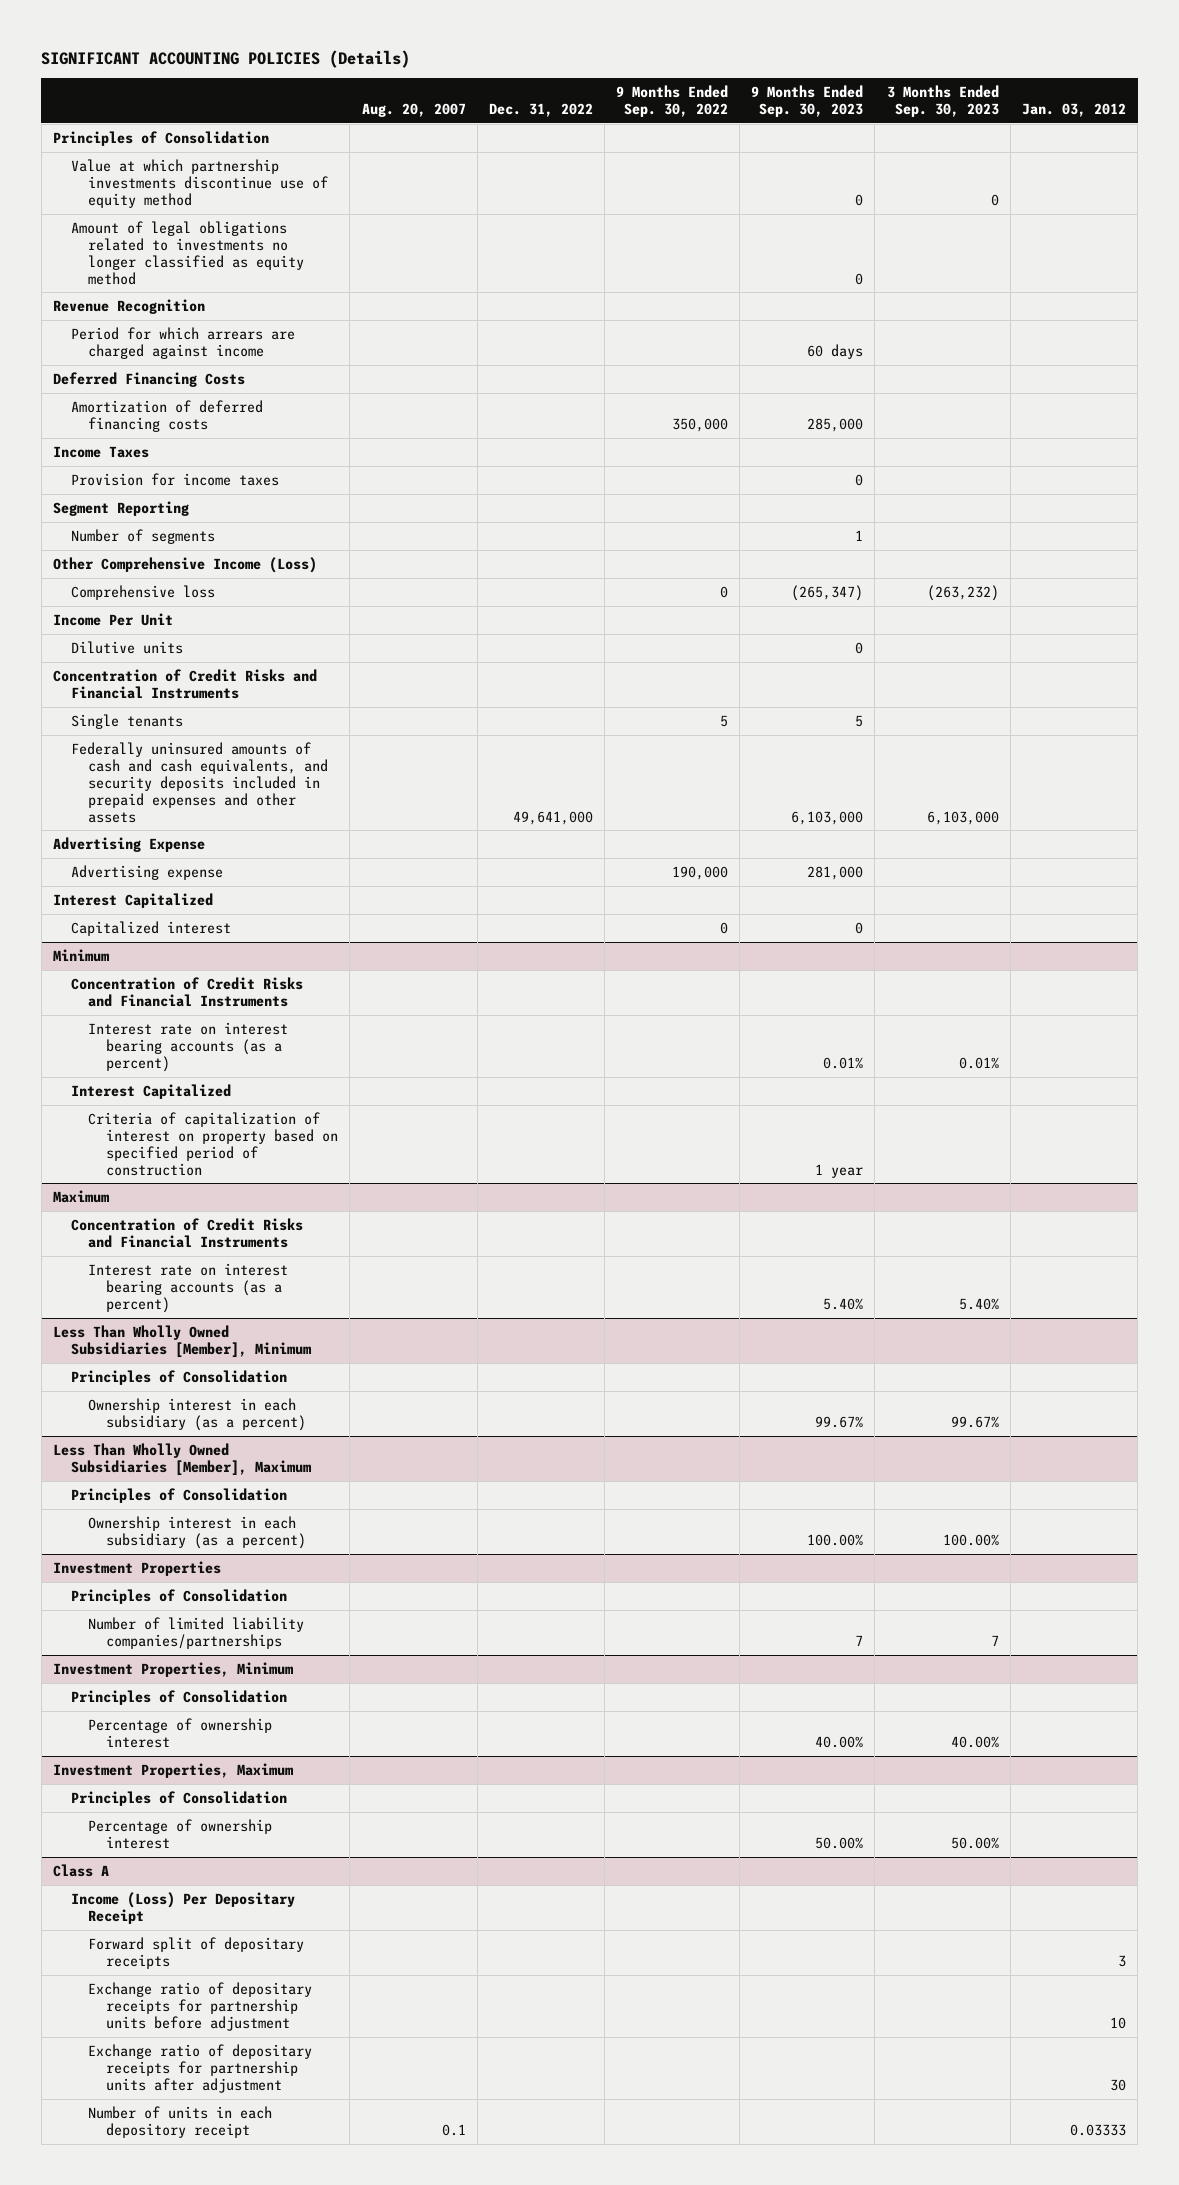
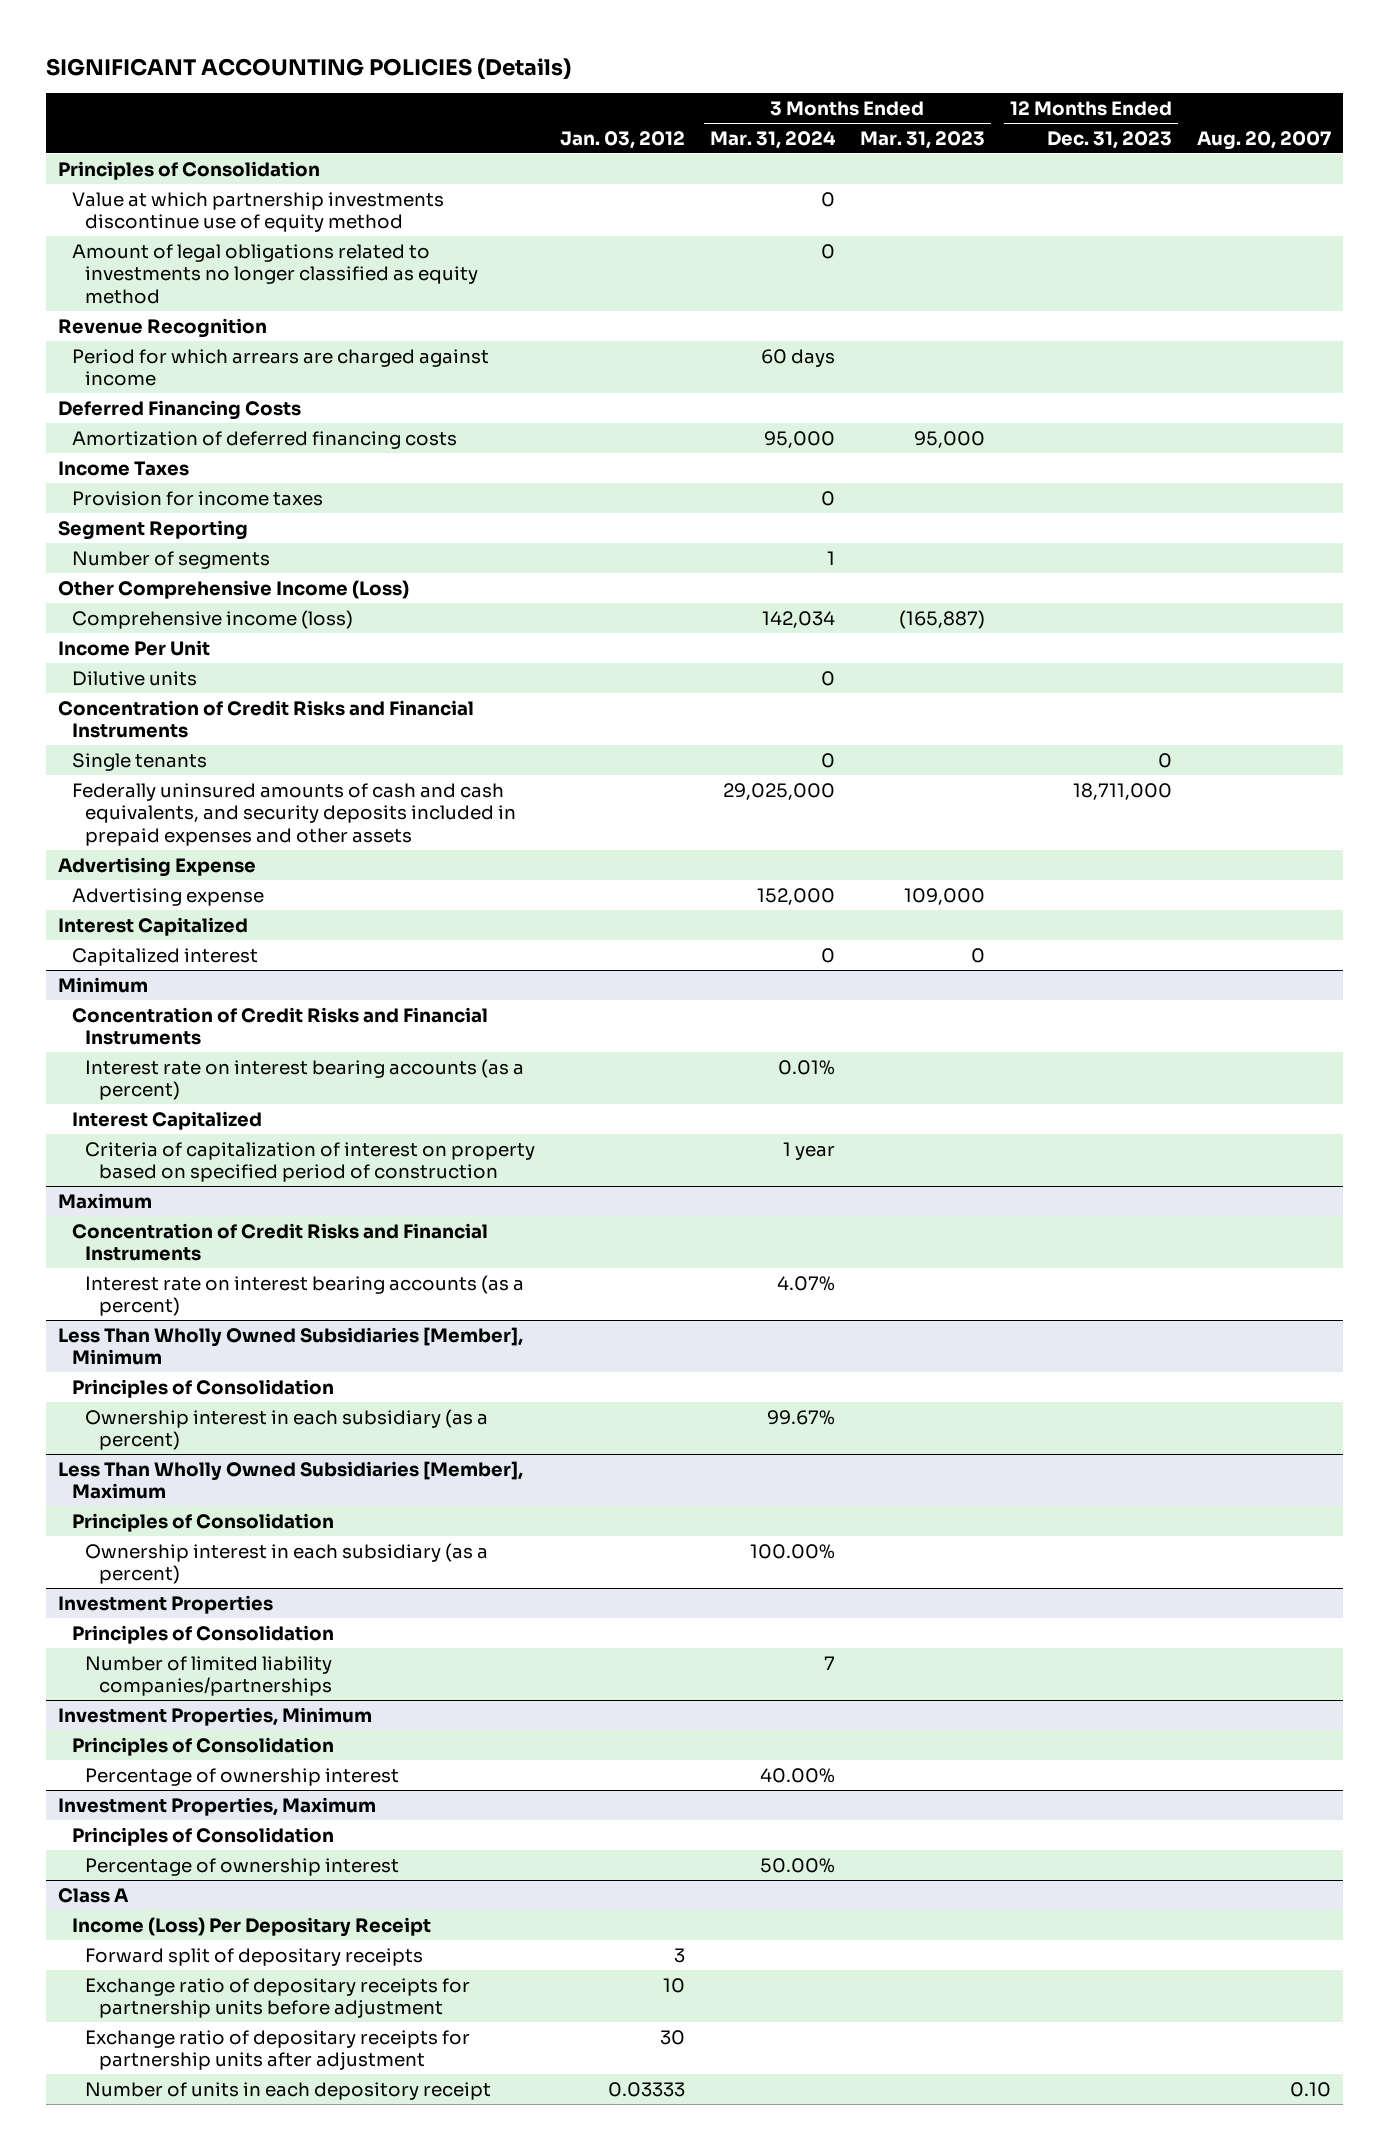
- | Aug. 20, 2007 | Dec. 31, 2022 | 9 Months Ended Sep. 30, 2022 | 9 Months Ended Sep. 30, 2023 | 3 Months Ended Sep. 30, 2023 | Jan. 03, 2012
+ | Jan. 03, 2012 | 3 Months Ended Mar. 31, 2024 | 3 Months Ended Mar. 31, 2023 | 12 Months Ended Dec. 31, 2023 | Aug. 20, 2007
- Comprehensive loss | | | 0 | (265,347) | (263,232) |
+ Comprehensive income (loss) | | 142,034 | (165,887) | |
@ Class A
- Number of units in each depository receipt | 0.1 | | | | | 0.03333
+ Number of units in each depository receipt | 0.03333 | | | | 0.10

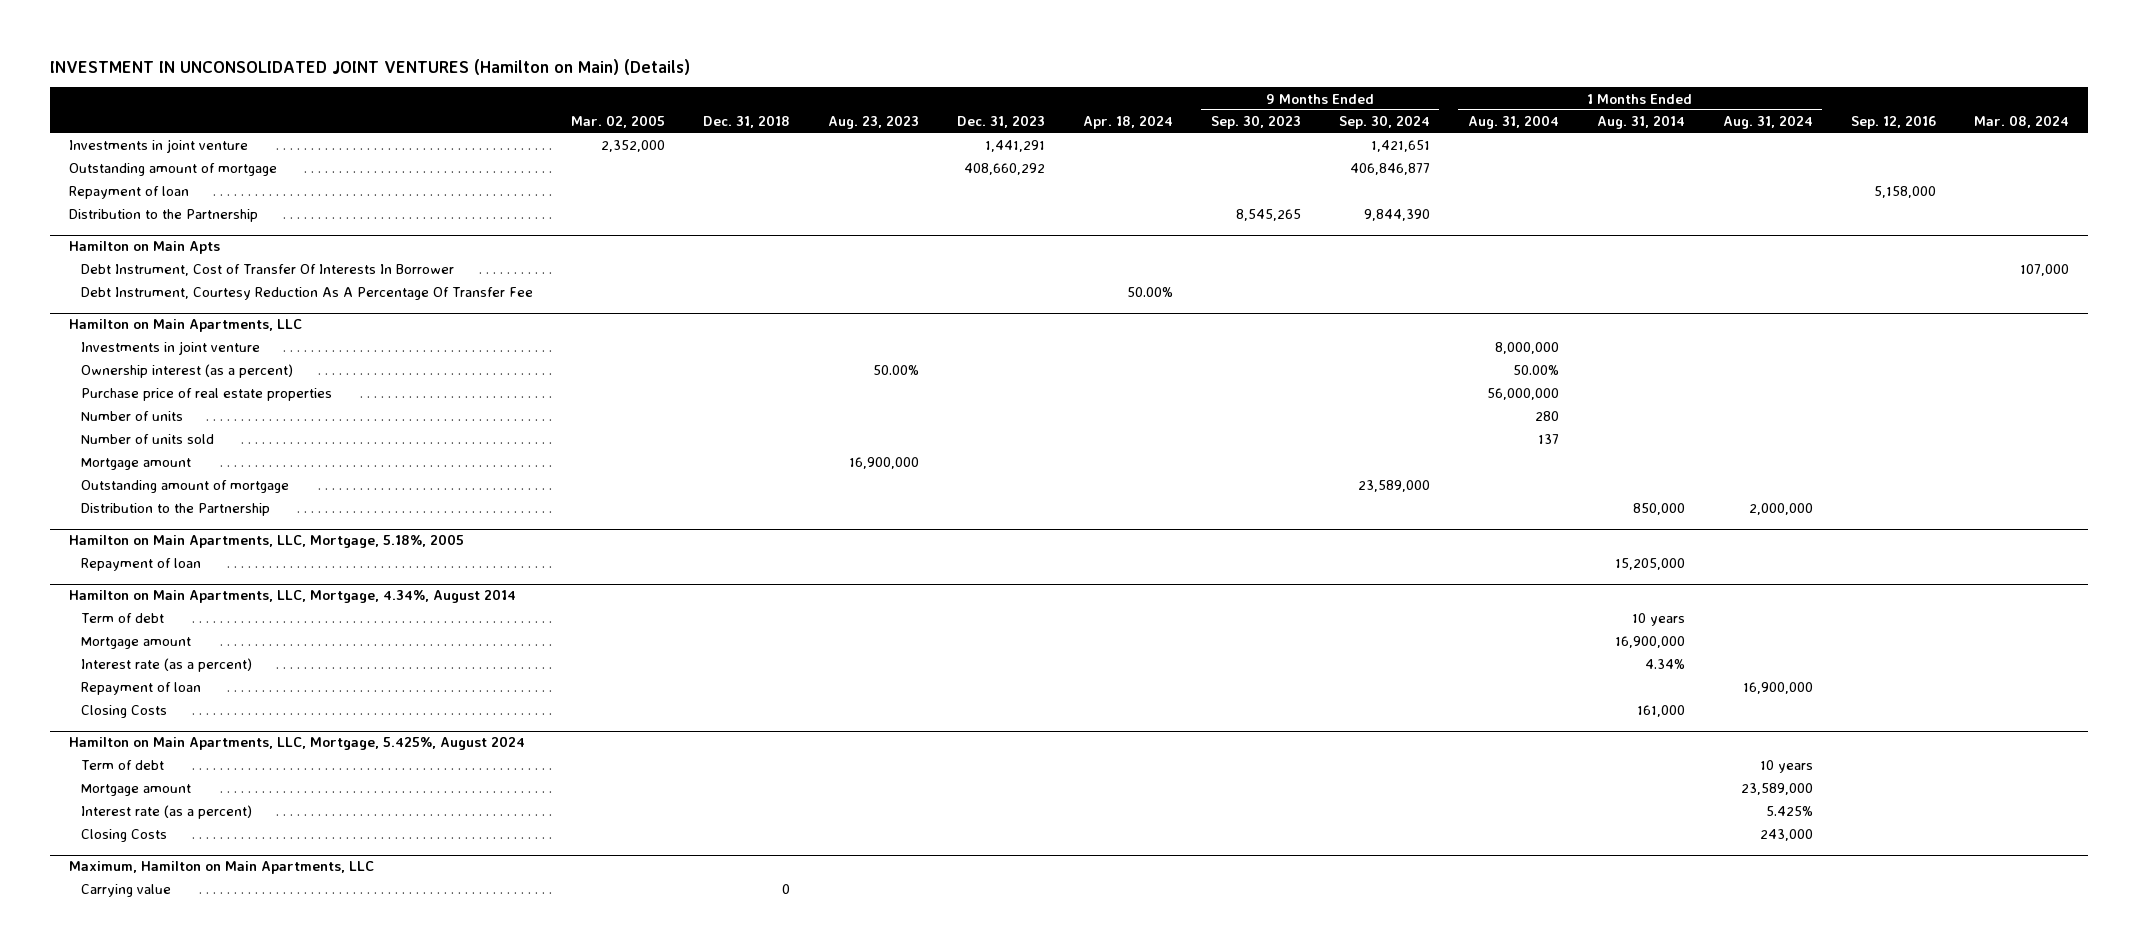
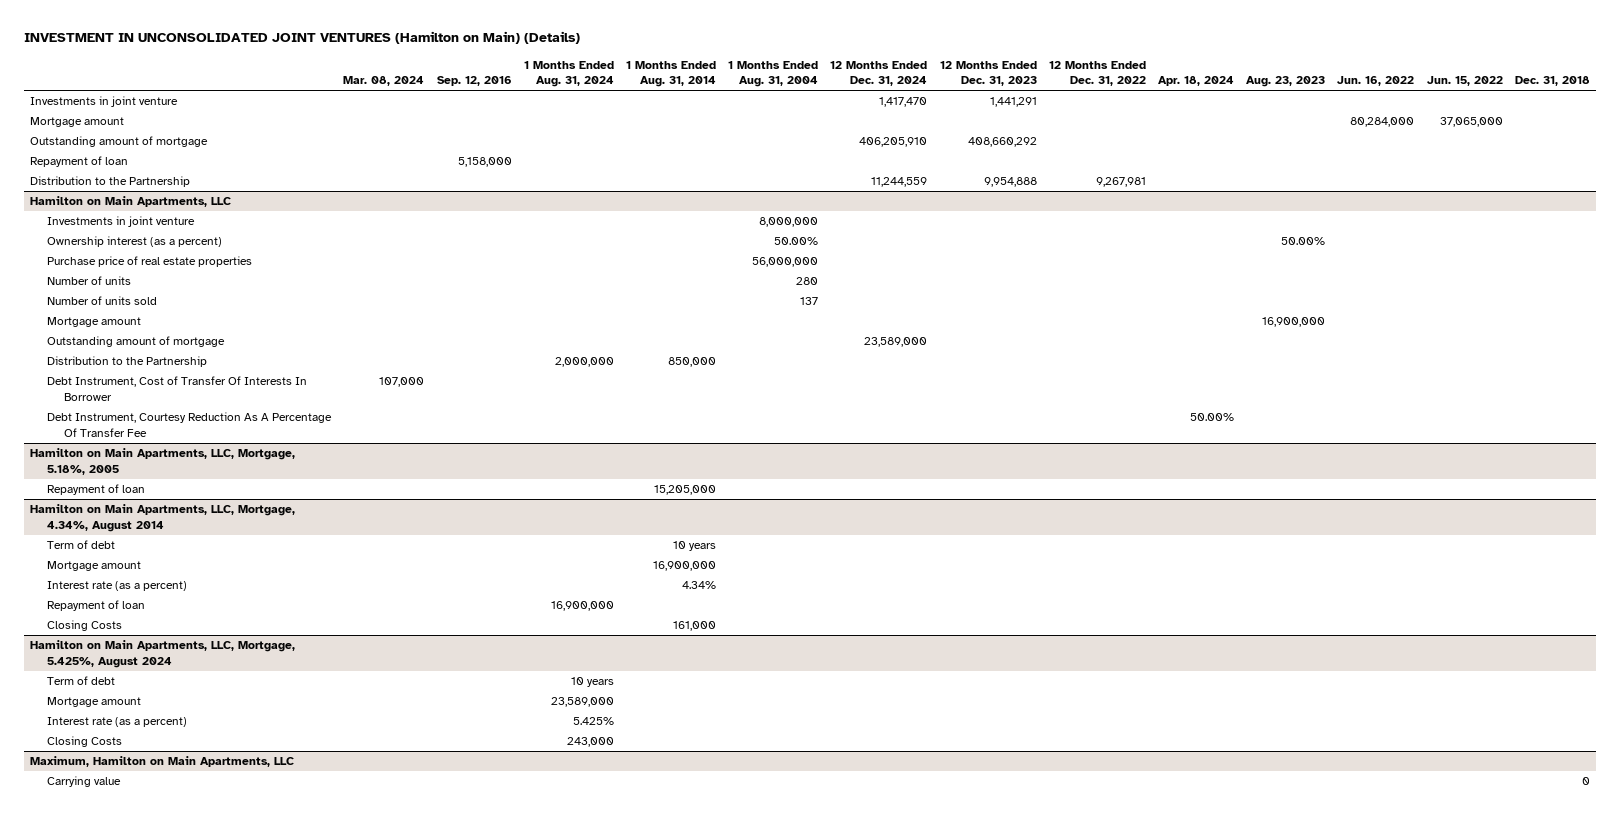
- | Mar. 02, 2005 | Dec. 31, 2018 | Aug. 23, 2023 | Dec. 31, 2023 | Apr. 18, 2024 | 9 Months Ended Sep. 30, 2023 | 9 Months Ended Sep. 30, 2024 | 1 Months Ended Aug. 31, 2004 | 1 Months Ended Aug. 31, 2014 | 1 Months Ended Aug. 31, 2024 | Sep. 12, 2016 | Mar. 08, 2024
+ | Mar. 08, 2024 | Sep. 12, 2016 | 1 Months Ended Aug. 31, 2024 | 1 Months Ended Aug. 31, 2014 | 1 Months Ended Aug. 31, 2004 | 12 Months Ended Dec. 31, 2024 | 12 Months Ended Dec. 31, 2023 | 12 Months Ended Dec. 31, 2022 | Apr. 18, 2024 | Aug. 23, 2023 | Jun. 16, 2022 | Jun. 15, 2022 | Dec. 31, 2018
+ Mortgage amount | | | | | | | | | | | 80,284,000 | 37,065,000 |
- Hamilton on Main Apts
- Debt Instrument, Cost of Transfer Of Interests In Borrower | | | | | | | | | | | | 107,000
- Debt Instrument, Courtesy Reduction As A Percentage Of Transfer Fee | | | | | 50.00% | | | | | | |
@ Hamilton on Main Apartments, LLC
+ Debt Instrument, Cost of Transfer Of Interests In Borrower | 107,000 | | | | | | | | | | | |
+ Debt Instrument, Courtesy Reduction As A Percentage Of Transfer Fee | | | | | | | | | 50.00% | | | |

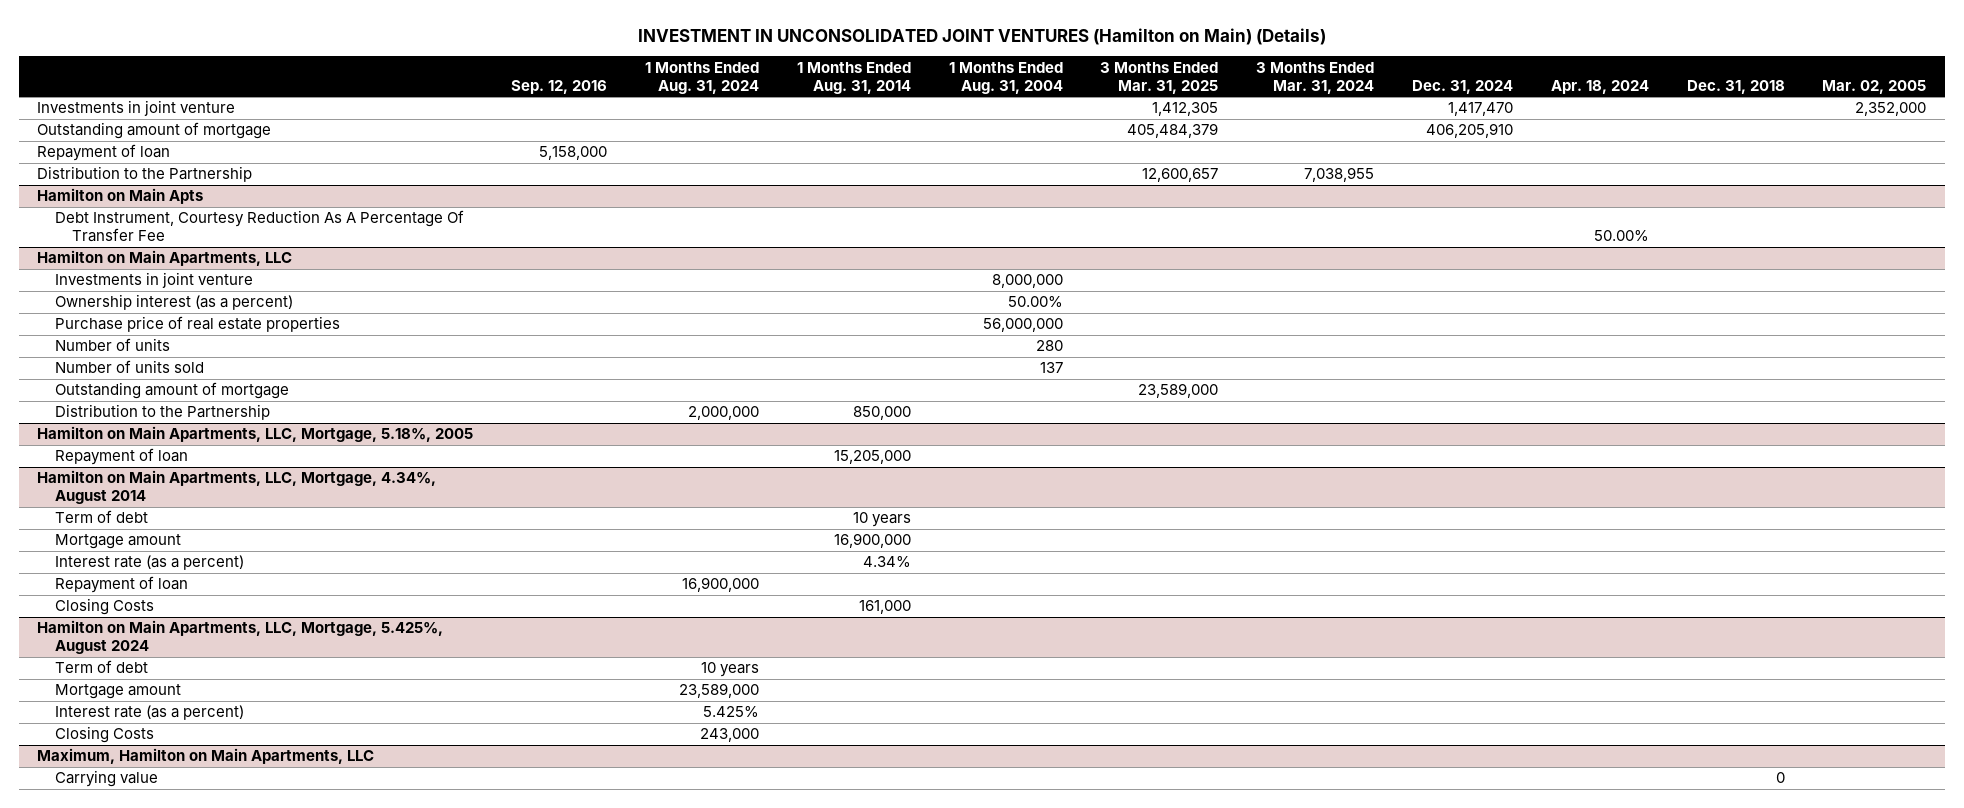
- | Mar. 08, 2024 | Sep. 12, 2016 | 1 Months Ended Aug. 31, 2024 | 1 Months Ended Aug. 31, 2014 | 1 Months Ended Aug. 31, 2004 | 12 Months Ended Dec. 31, 2024 | 12 Months Ended Dec. 31, 2023 | 12 Months Ended Dec. 31, 2022 | Apr. 18, 2024 | Aug. 23, 2023 | Jun. 16, 2022 | Jun. 15, 2022 | Dec. 31, 2018
+ | Sep. 12, 2016 | 1 Months Ended Aug. 31, 2024 | 1 Months Ended Aug. 31, 2014 | 1 Months Ended Aug. 31, 2004 | 3 Months Ended Mar. 31, 2025 | 3 Months Ended Mar. 31, 2024 | Dec. 31, 2024 | Apr. 18, 2024 | Dec. 31, 2018 | Mar. 02, 2005
- Mortgage amount | | | | | | | | | | | 80,284,000 | 37,065,000 |
+ Hamilton on Main Apts
+ Debt Instrument, Courtesy Reduction As A Percentage Of Transfer Fee | | | | | | | | 50.00% | |
@ Hamilton on Main Apartments, LLC
- Mortgage amount | | | | | | | | | | 16,900,000 | | |
- Debt Instrument, Cost of Transfer Of Interests In Borrower | 107,000 | | | | | | | | | | | |
- Debt Instrument, Courtesy Reduction As A Percentage Of Transfer Fee | | | | | | | | | 50.00% | | | |

